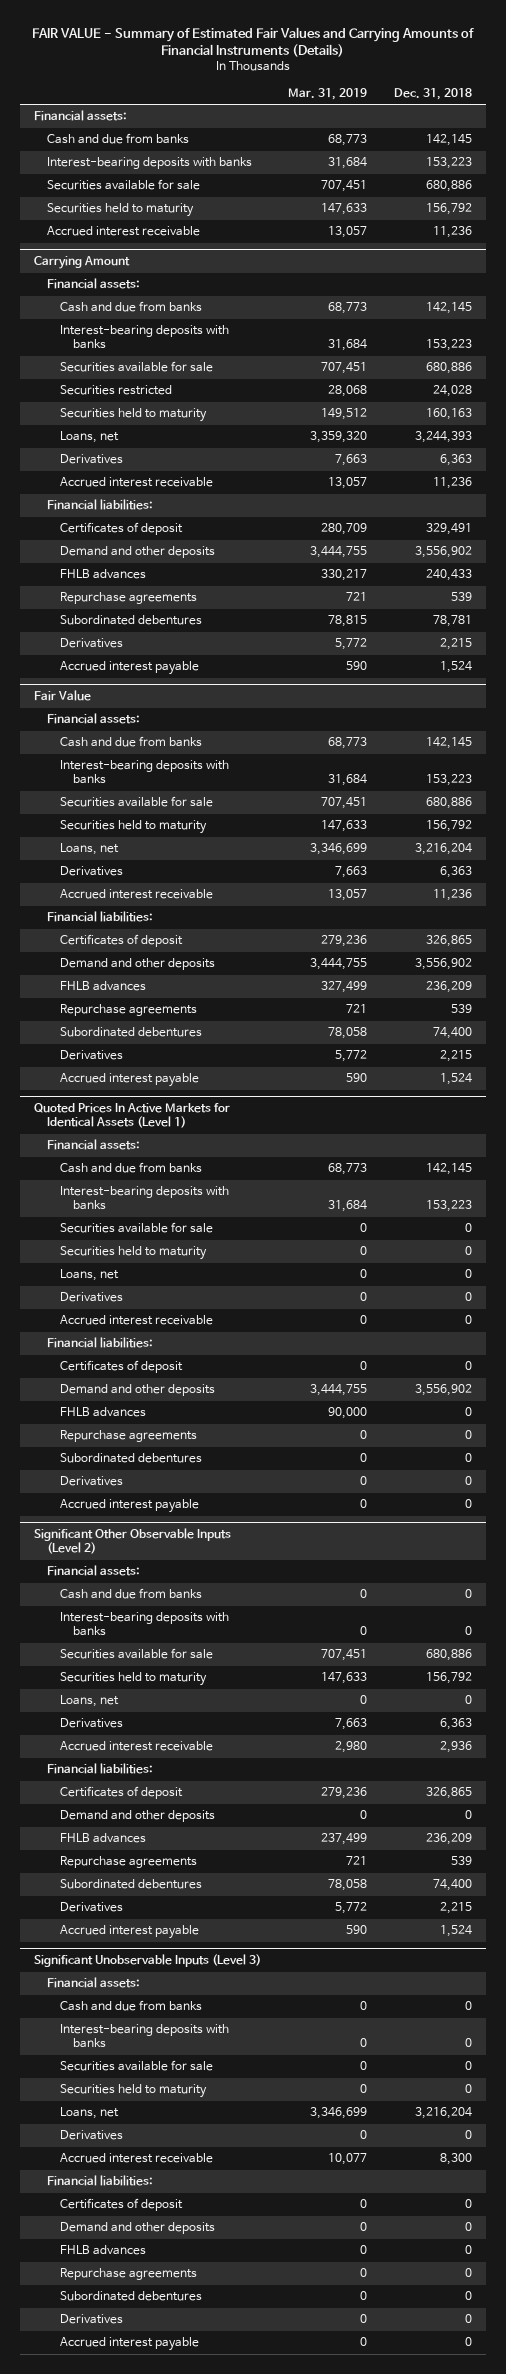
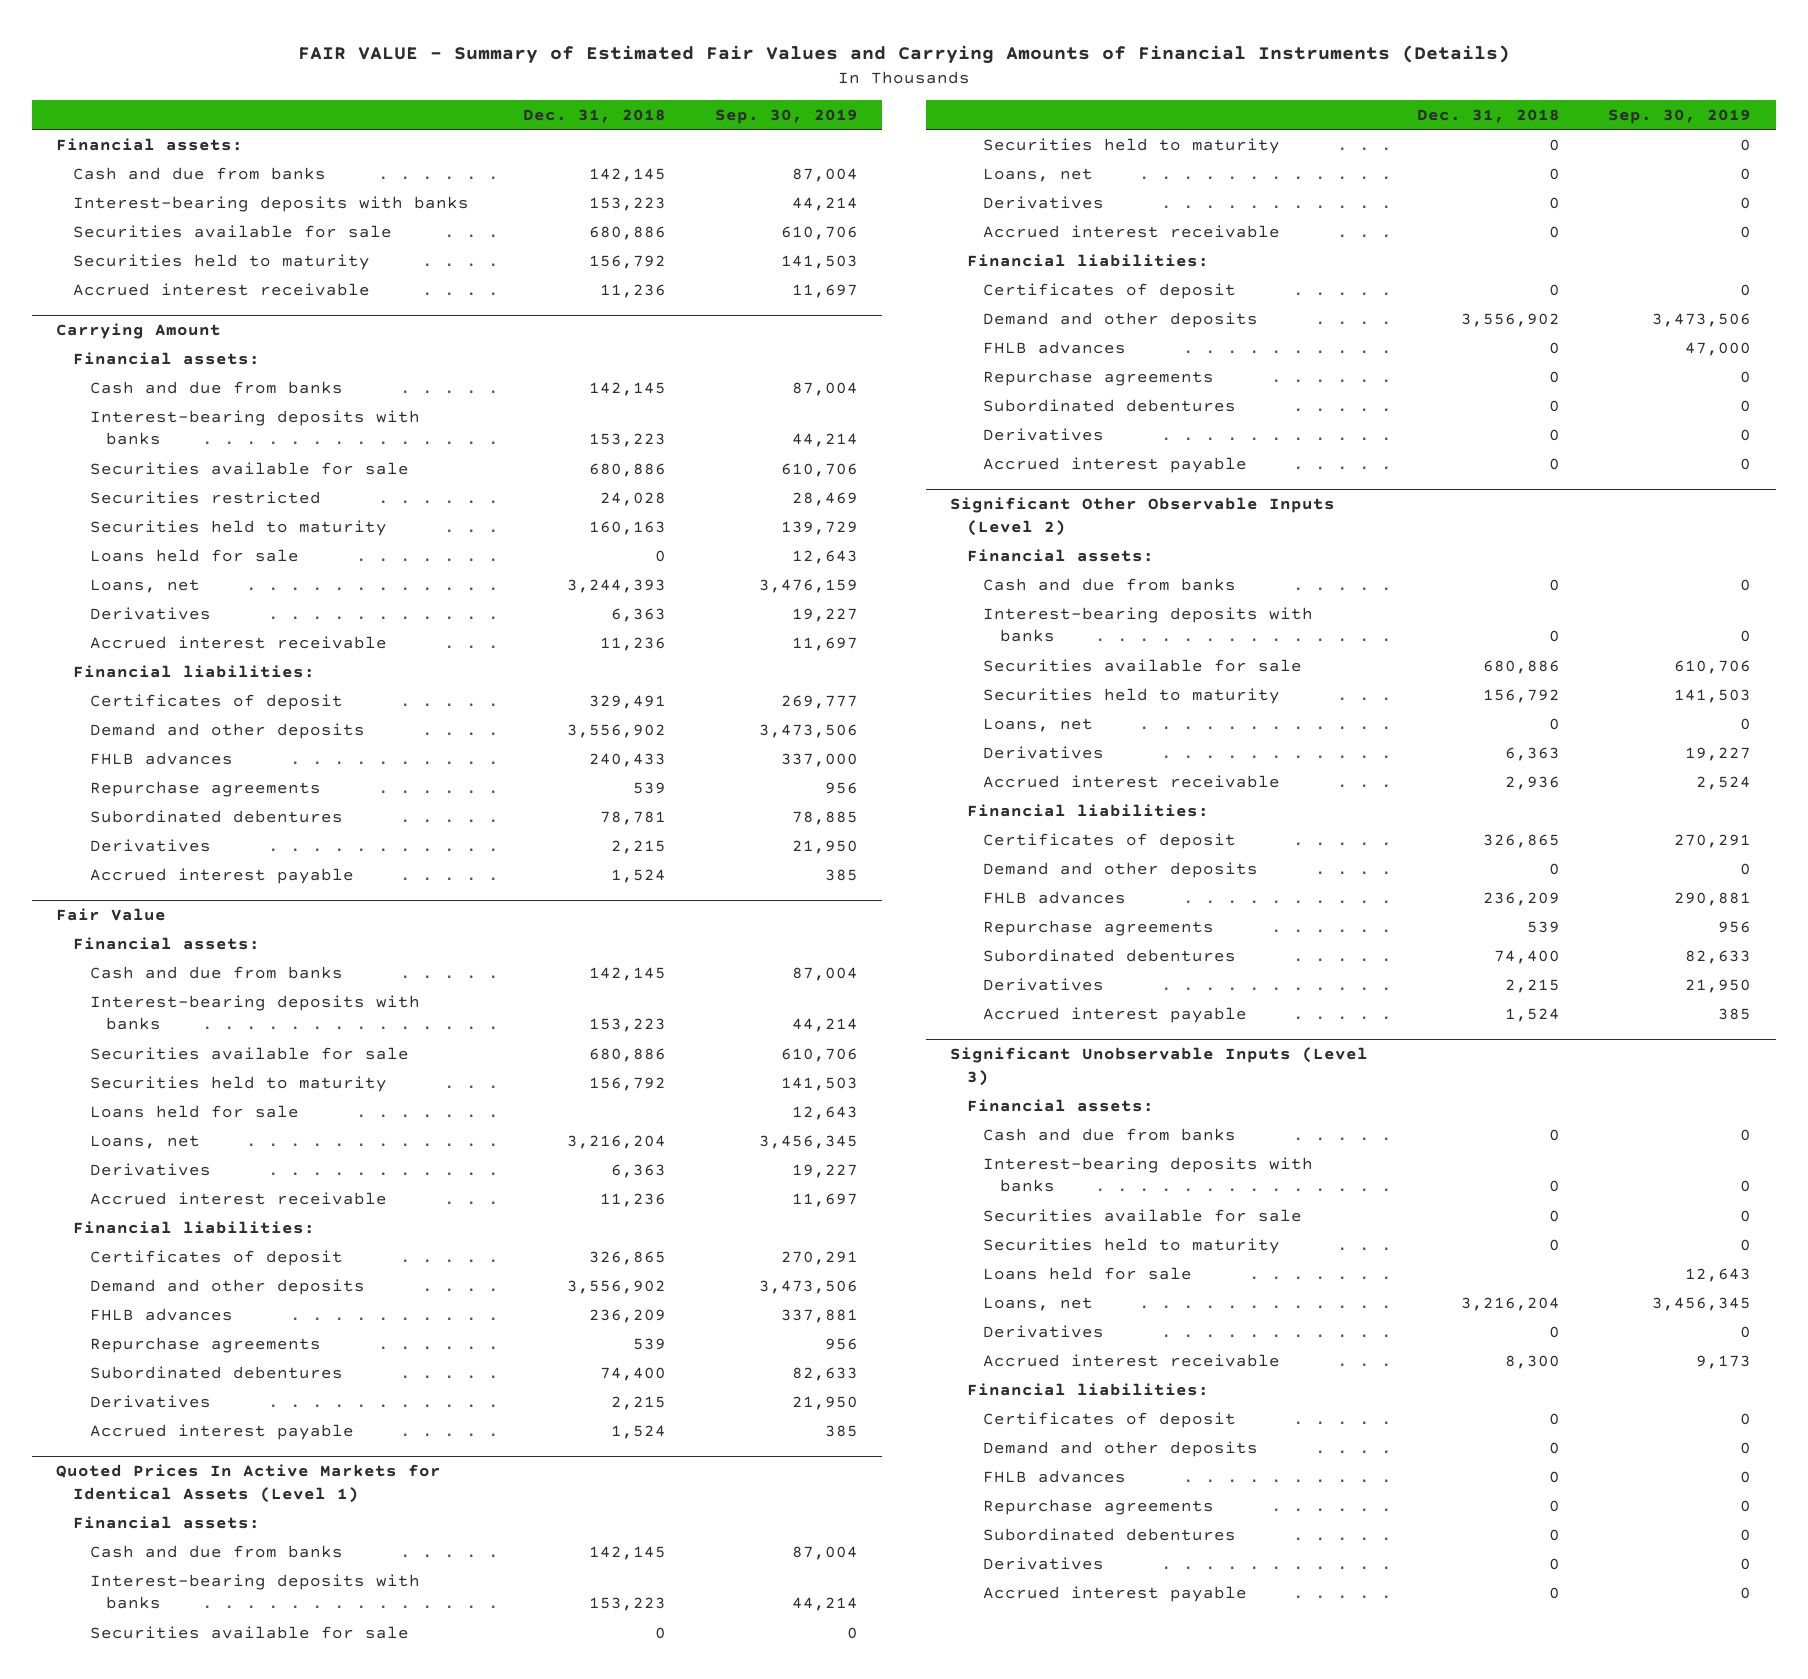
- | Mar. 31, 2019 | Dec. 31, 2018
+ | Dec. 31, 2018 | Sep. 30, 2019
@ Carrying Amount
+ Loans held for sale | 0 | 12,643
@ Fair Value
+ Loans held for sale | | 12,643
@ Significant Unobservable Inputs (Level 3)
+ Loans held for sale | | 12,643

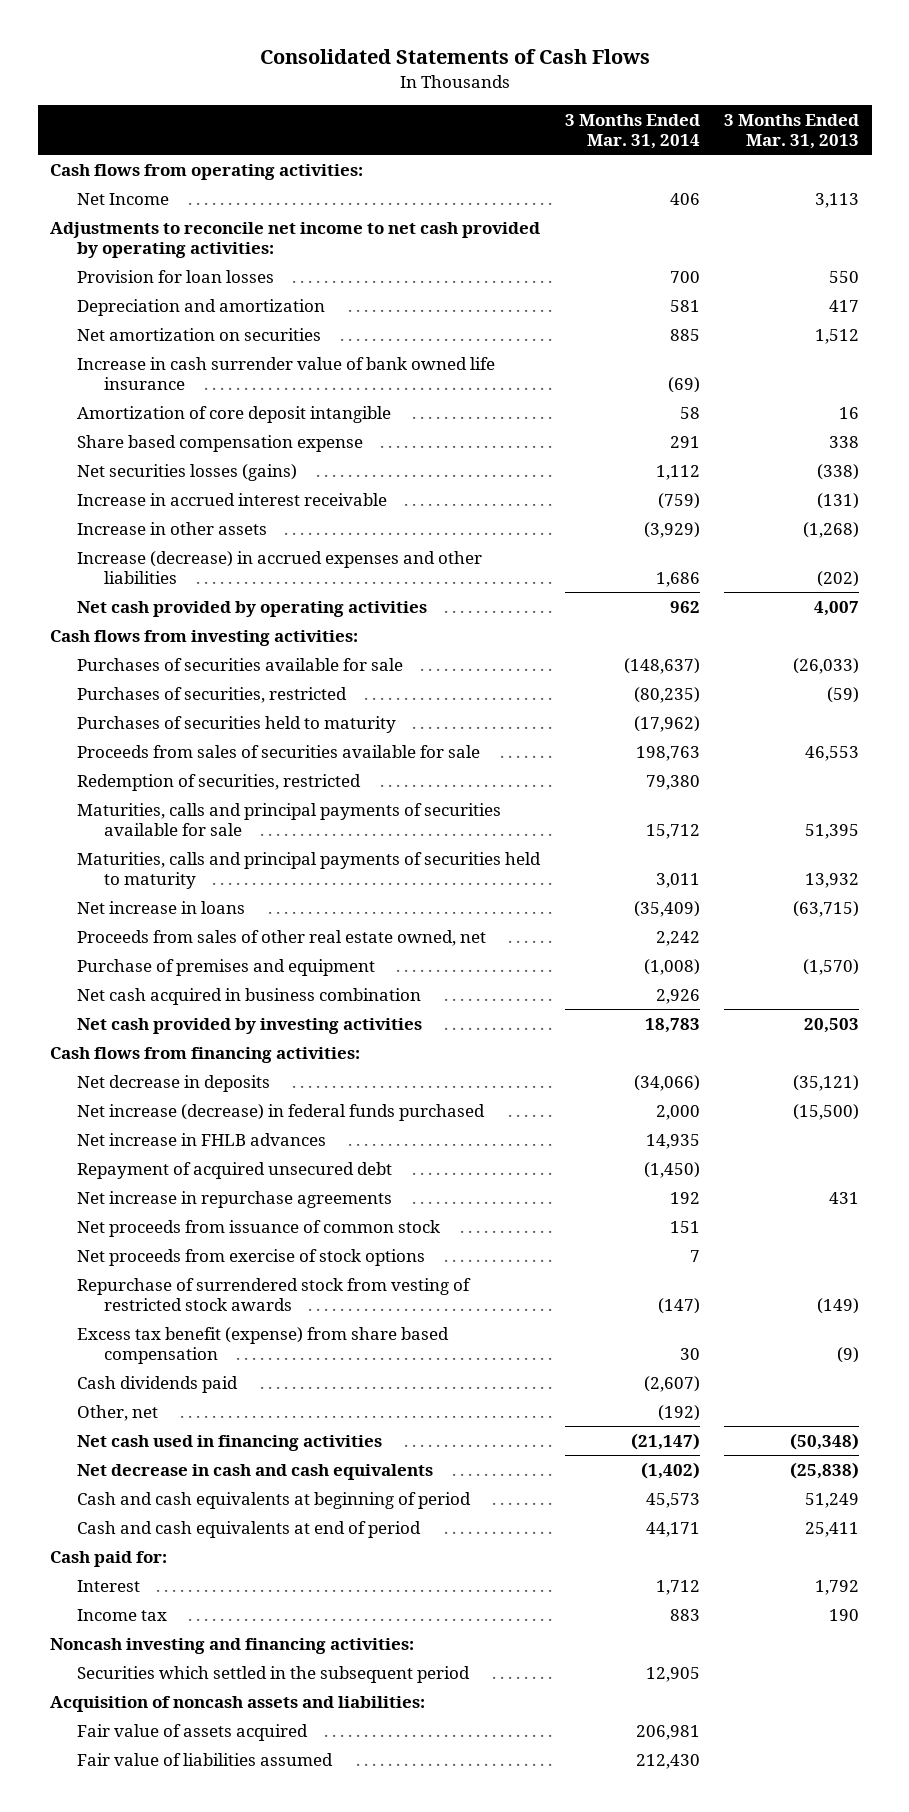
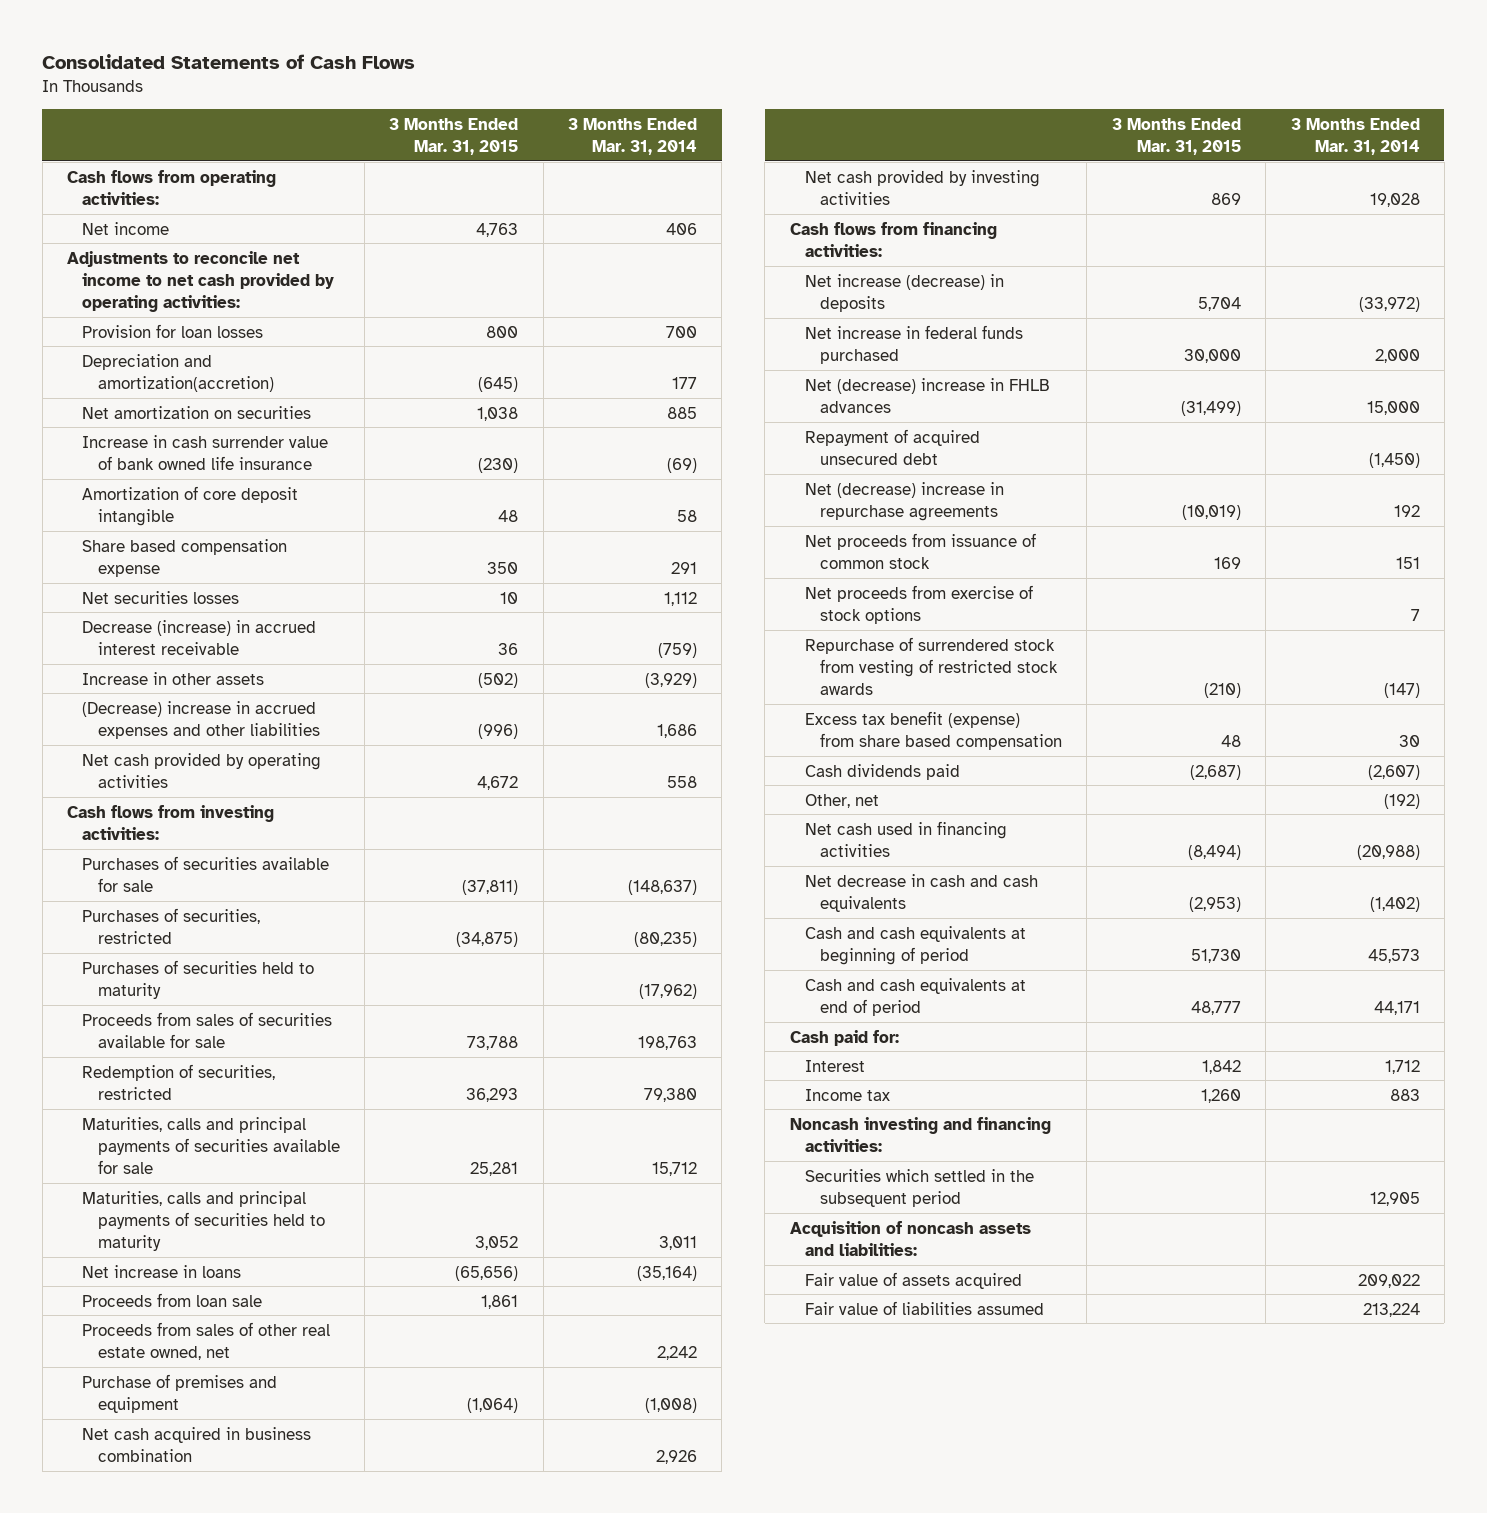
- | 3 Months Ended Mar. 31, 2014 | 3 Months Ended Mar. 31, 2013
+ | 3 Months Ended Mar. 31, 2015 | 3 Months Ended Mar. 31, 2014
- Net Income | 406 | 3,113
+ Net income | 4,763 | 406
- Depreciation and amortization | 581 | 417
+ Depreciation and amortization(accretion) | (645) | 177
- Net securities losses (gains) | 1,112 | (338)
- Increase in accrued interest receivable | (759) | (131)
+ Net securities losses | 10 | 1,112
+ Decrease (increase) in accrued interest receivable | 36 | (759)
- Increase (decrease) in accrued expenses and other liabilities | 1,686 | (202)
- Net cash provided by operating activities | 962 | 4,007
+ (Decrease) increase in accrued expenses and other liabilities | (996) | 1,686
+ Net cash provided by operating activities | 4,672 | 558
- Net increase in loans | (35,409) | (63,715)
+ Net increase in loans | (65,656) | (35,164)
+ Proceeds from loan sale | 1,861 |
- Net cash provided by investing activities | 18,783 | 20,503
+ Net cash provided by investing activities | 869 | 19,028
- Net decrease in deposits | (34,066) | (35,121)
- Net increase (decrease) in federal funds purchased | 2,000 | (15,500)
- Net increase in FHLB advances | 14,935 |
+ Net increase (decrease) in deposits | 5,704 | (33,972)
+ Net increase in federal funds purchased | 30,000 | 2,000
+ Net (decrease) increase in FHLB advances | (31,499) | 15,000
- Net increase in repurchase agreements | 192 | 431
+ Net (decrease) increase in repurchase agreements | (10,019) | 192
- Net cash used in financing activities | (21,147) | (50,348)
+ Net cash used in financing activities | (8,494) | (20,988)
- Fair value of assets acquired | 206,981 |
- Fair value of liabilities assumed | 212,430 |
+ Fair value of assets acquired | | 209,022
+ Fair value of liabilities assumed | | 213,224

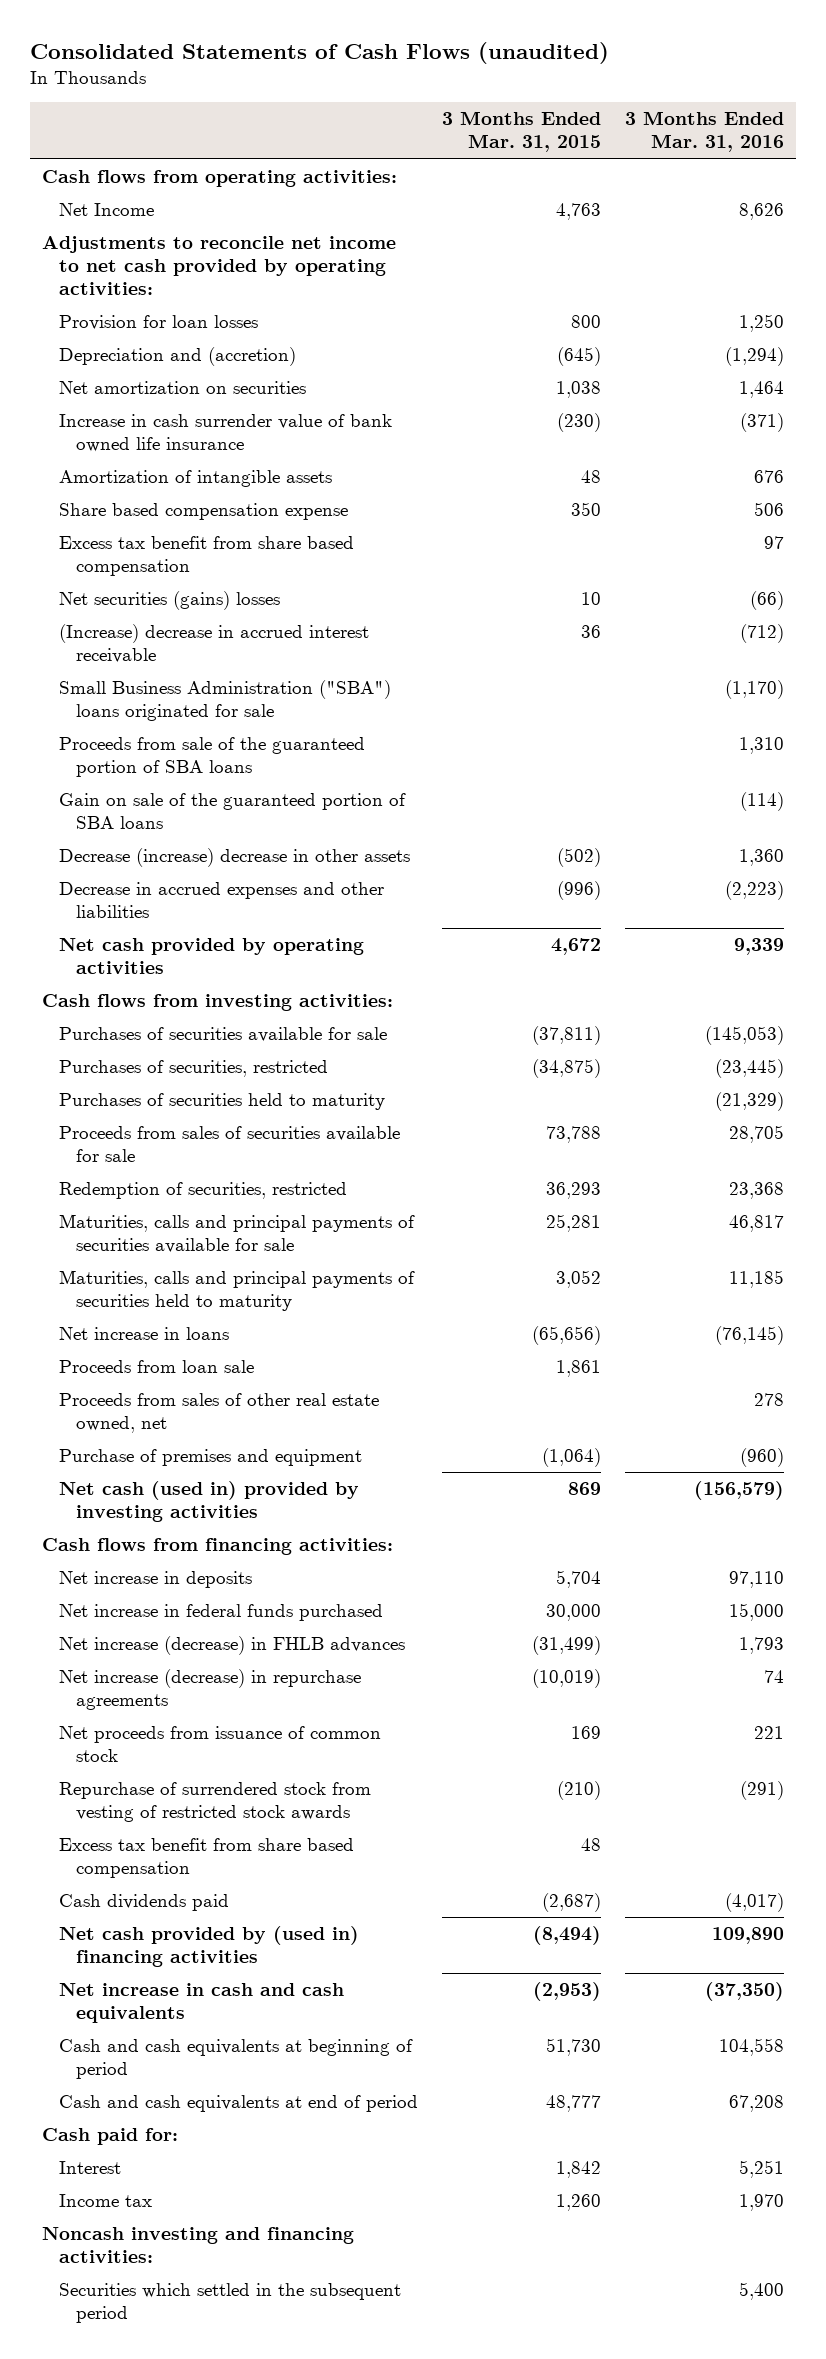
- Consolidated Statements of Cash Flows
+ Consolidated Statements of Cash Flows (unaudited)
- | 3 Months Ended Mar. 31, 2015 | 3 Months Ended Mar. 31, 2014
+ | 3 Months Ended Mar. 31, 2015 | 3 Months Ended Mar. 31, 2016
- Net income | 4,763 | 406
+ Net Income | 4,763 | 8,626
- Depreciation and amortization(accretion) | (645) | 177
+ Depreciation and (accretion) | (645) | (1,294)
- Amortization of core deposit intangible | 48 | 58
+ Amortization of intangible assets | 48 | 676
- Net securities losses | 10 | 1,112
- Decrease (increase) in accrued interest receivable | 36 | (759)
- Increase in other assets | (502) | (3,929)
- (Decrease) increase in accrued expenses and other liabilities | (996) | 1,686
+ Excess tax benefit from share based compensation | | 97
+ Net securities (gains) losses | 10 | (66)
+ (Increase) decrease in accrued interest receivable | 36 | (712)
+ Small Business Administration ("SBA") loans originated for sale | | (1,170)
+ Proceeds from sale of the guaranteed portion of SBA loans | | 1,310
+ Gain on sale of the guaranteed portion of SBA loans | | (114)
+ Decrease (increase) decrease in other assets | (502) | 1,360
+ Decrease in accrued expenses and other liabilities | (996) | (2,223)
- Net cash acquired in business combination | | 2,926
- Net cash provided by investing activities | 869 | 19,028
+ Net cash (used in) provided by investing activities | 869 | (156,579)
- Net increase (decrease) in deposits | 5,704 | (33,972)
+ Net increase in deposits | 5,704 | 97,110
- Net (decrease) increase in FHLB advances | (31,499) | 15,000
- Repayment of acquired unsecured debt | | (1,450)
- Net (decrease) increase in repurchase agreements | (10,019) | 192
+ Net increase (decrease) in FHLB advances | (31,499) | 1,793
+ Net increase (decrease) in repurchase agreements | (10,019) | 74
- Net proceeds from exercise of stock options | | 7
- Excess tax benefit (expense) from share based compensation | 48 | 30
+ Excess tax benefit from share based compensation | 48 |
- Other, net | | (192)
- Net cash used in financing activities | (8,494) | (20,988)
- Net decrease in cash and cash equivalents | (2,953) | (1,402)
+ Net cash provided by (used in) financing activities | (8,494) | 109,890
+ Net increase in cash and cash equivalents | (2,953) | (37,350)
- Acquisition of noncash assets and liabilities:
- Fair value of assets acquired | | 209,022
- Fair value of liabilities assumed | | 213,224

